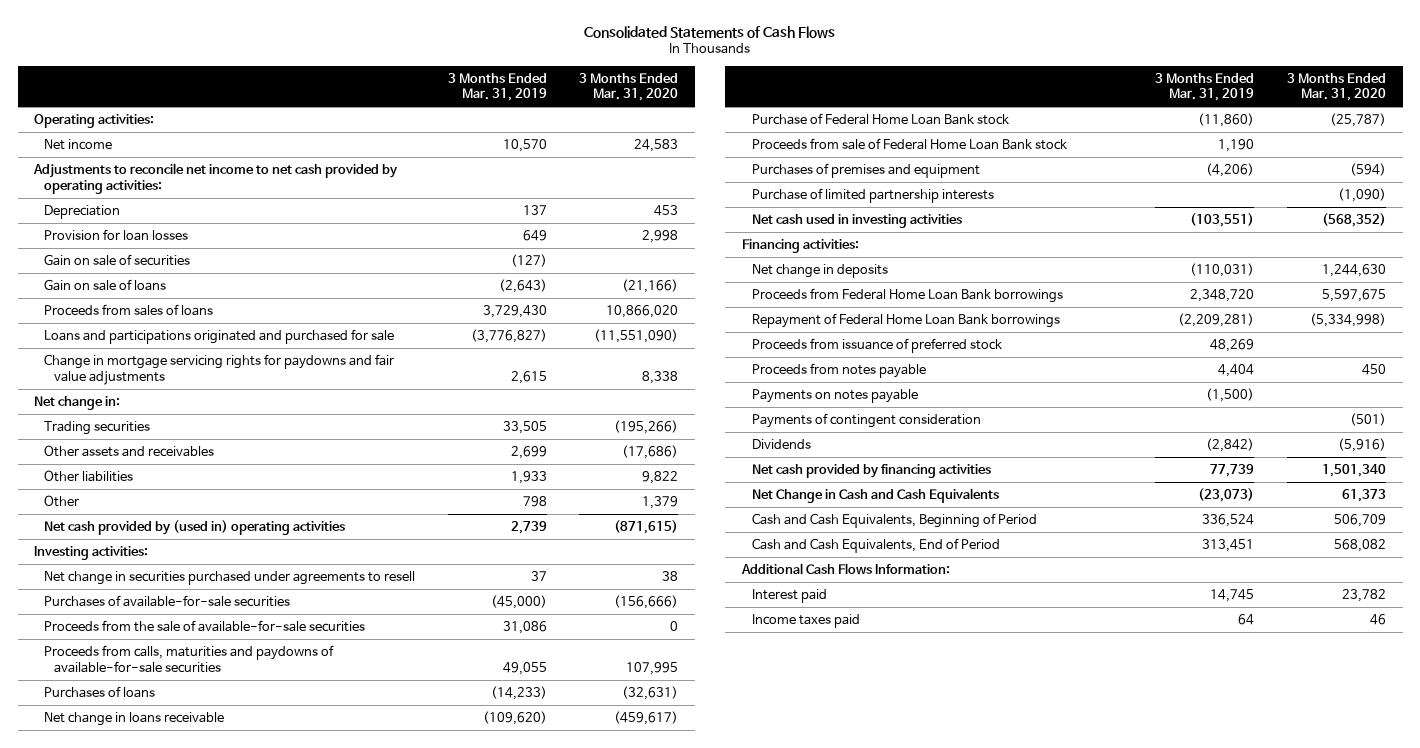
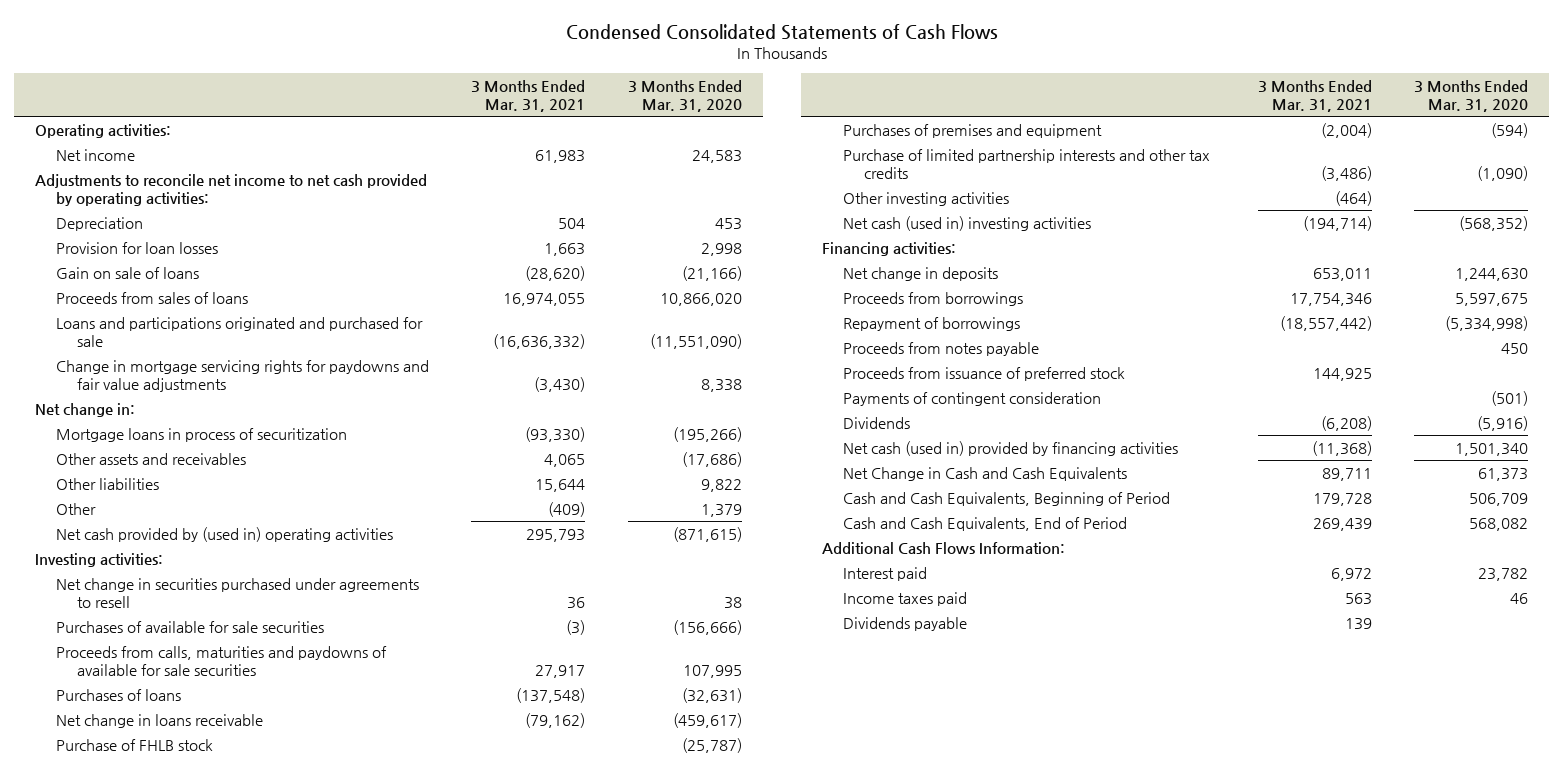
- Consolidated Statements of Cash Flows
+ Condensed Consolidated Statements of Cash Flows
- | 3 Months Ended Mar. 31, 2019 | 3 Months Ended Mar. 31, 2020
+ | 3 Months Ended Mar. 31, 2021 | 3 Months Ended Mar. 31, 2020
- Gain on sale of securities | (127) |
- Trading securities | 33,505 | (195,266)
+ Mortgage loans in process of securitization | (93,330) | (195,266)
- Purchases of available-for-sale securities | (45,000) | (156,666)
- Proceeds from the sale of available-for-sale securities | 31,086 | 0
- Proceeds from calls, maturities and paydowns of available-for-sale securities | 49,055 | 107,995
+ Purchases of available for sale securities | (3) | (156,666)
+ Proceeds from calls, maturities and paydowns of available for sale securities | 27,917 | 107,995
- Purchase of Federal Home Loan Bank stock | (11,860) | (25,787)
- Proceeds from sale of Federal Home Loan Bank stock | 1,190 |
+ Purchase of FHLB stock | | (25,787)
- Purchase of limited partnership interests | | (1,090)
- Net cash used in investing activities | (103,551) | (568,352)
+ Purchase of limited partnership interests and other tax credits | (3,486) | (1,090)
+ Other investing activities | (464) |
+ Net cash (used in) investing activities | (194,714) | (568,352)
- Proceeds from Federal Home Loan Bank borrowings | 2,348,720 | 5,597,675
- Repayment of Federal Home Loan Bank borrowings | (2,209,281) | (5,334,998)
+ Proceeds from borrowings | 17,754,346 | 5,597,675
+ Repayment of borrowings | (18,557,442) | (5,334,998)
- Payments on notes payable | (1,500) |
moved down: Proceeds from issuance of preferred stock | 144,925 |
- Net cash provided by financing activities | 77,739 | 1,501,340
+ Net cash (used in) provided by financing activities | (11,368) | 1,501,340
+ Dividends payable | 139 |

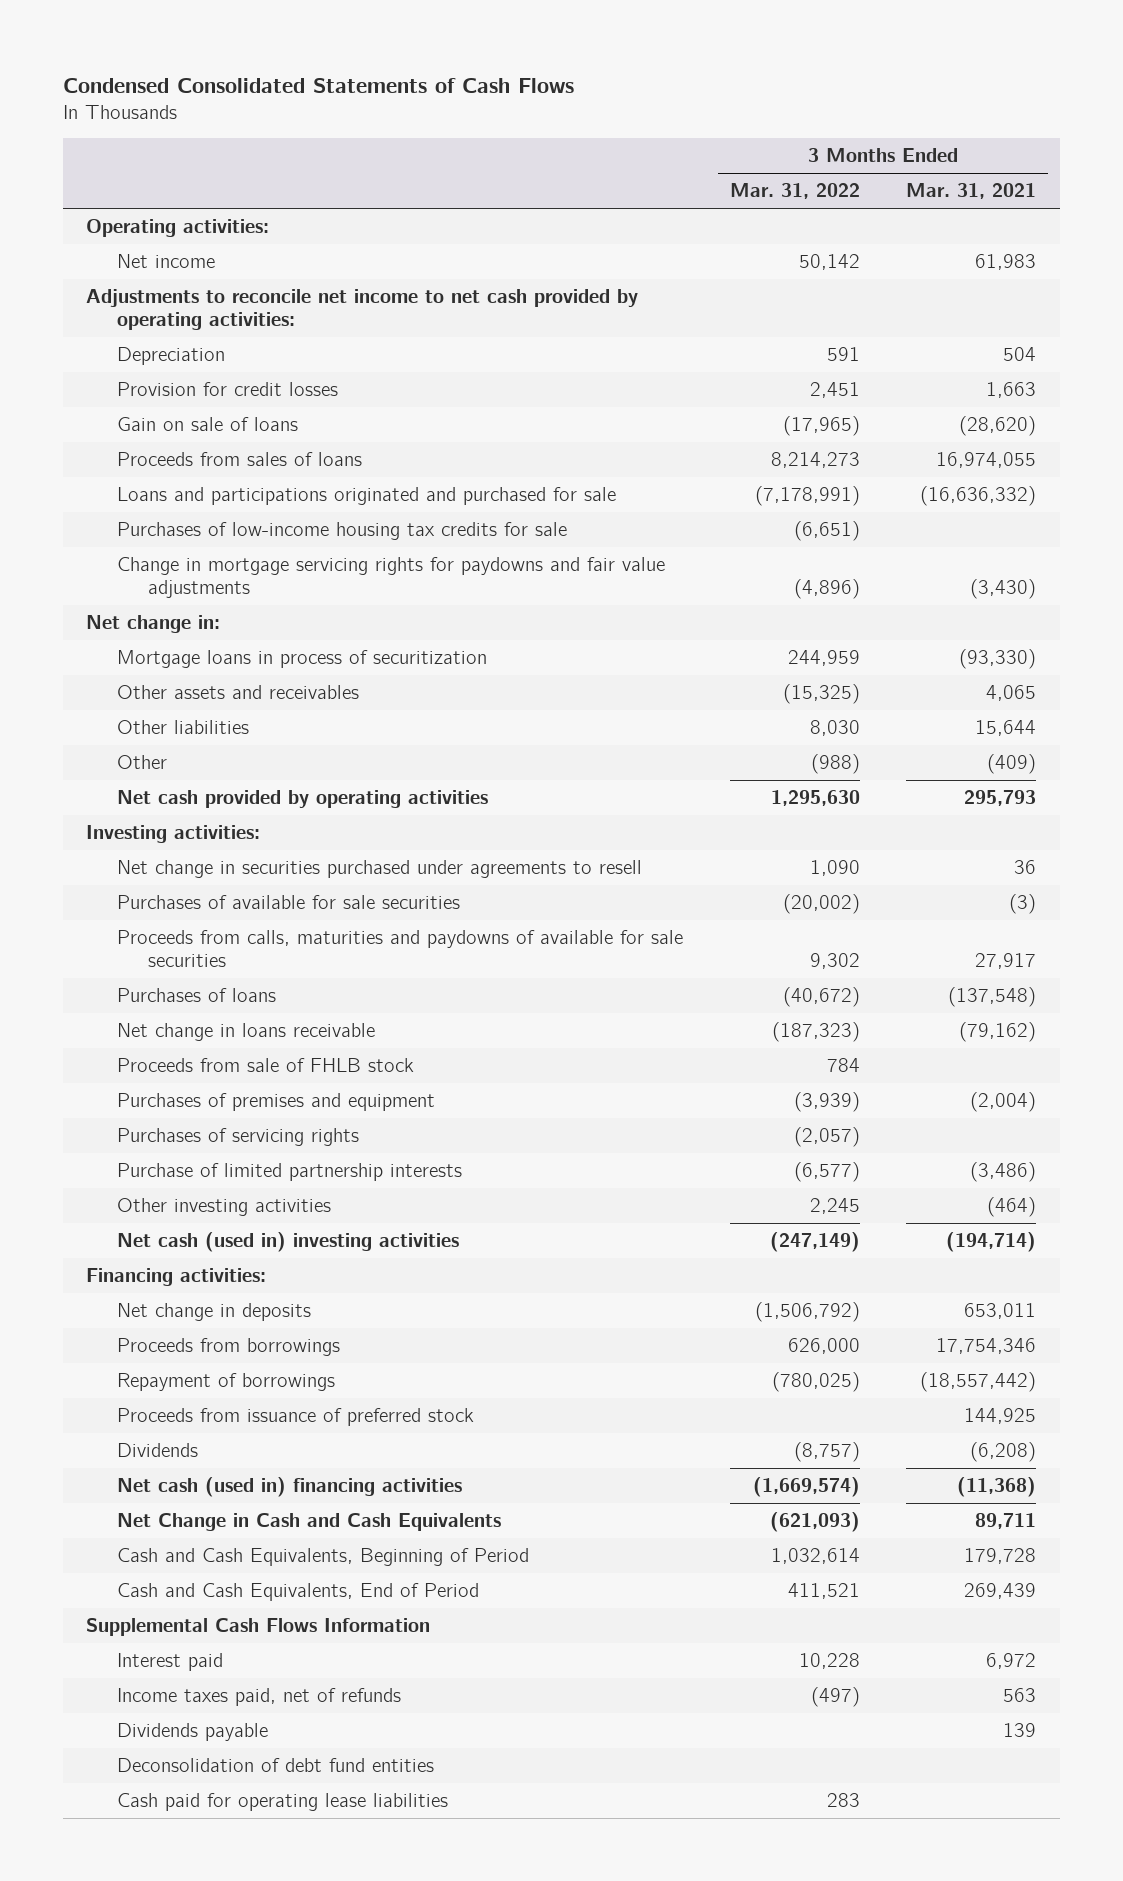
- | 3 Months Ended Mar. 31, 2021 | 3 Months Ended Mar. 31, 2020
+ | 3 Months Ended Mar. 31, 2022 | 3 Months Ended Mar. 31, 2021
- Provision for loan losses | 1,663 | 2,998
+ Provision for credit losses | 2,451 | 1,663
+ Purchases of low-income housing tax credits for sale | (6,651) |
- Net cash provided by (used in) operating activities | 295,793 | (871,615)
+ Net cash provided by operating activities | 1,295,630 | 295,793
- Purchase of FHLB stock | | (25,787)
+ Proceeds from sale of FHLB stock | 784 |
- Purchase of limited partnership interests and other tax credits | (3,486) | (1,090)
+ Purchases of servicing rights | (2,057) |
+ Purchase of limited partnership interests | (6,577) | (3,486)
- Proceeds from notes payable | | 450
- Payments of contingent consideration | | (501)
- Net cash (used in) provided by financing activities | (11,368) | 1,501,340
+ Net cash (used in) financing activities | (1,669,574) | (11,368)
- Additional Cash Flows Information:
+ Supplemental Cash Flows Information
- Income taxes paid | 563 | 46
+ Income taxes paid, net of refunds | (497) | 563
+ Deconsolidation of debt fund entities
+ Cash paid for operating lease liabilities | 283 |

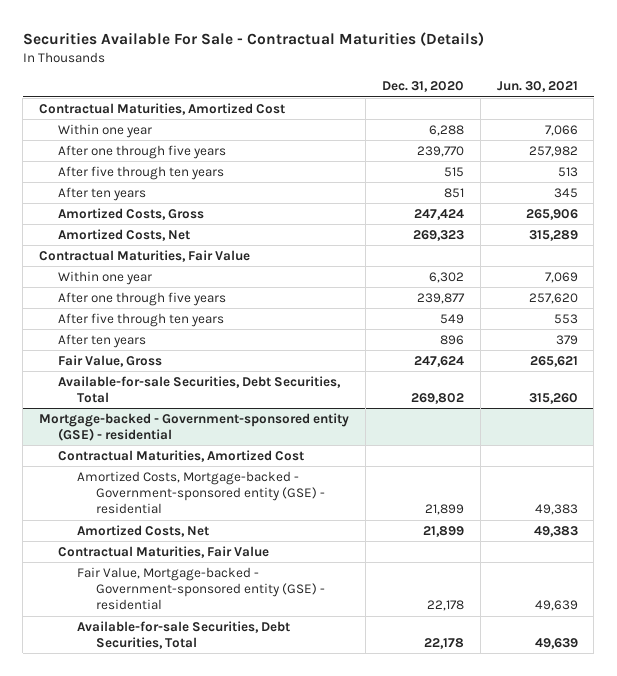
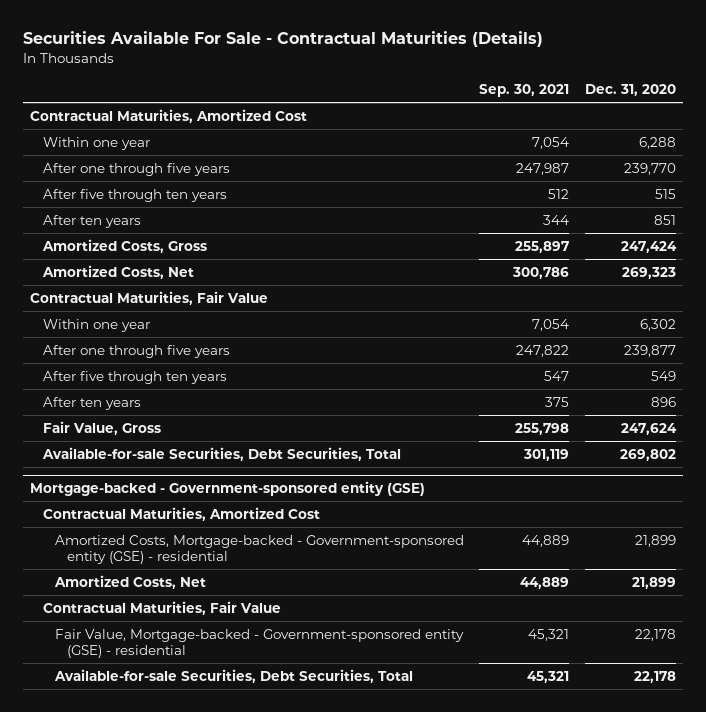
- | Dec. 31, 2020 | Jun. 30, 2021
+ | Sep. 30, 2021 | Dec. 31, 2020
- Mortgage-backed - Government-sponsored entity (GSE) - residential
+ Mortgage-backed - Government-sponsored entity (GSE)

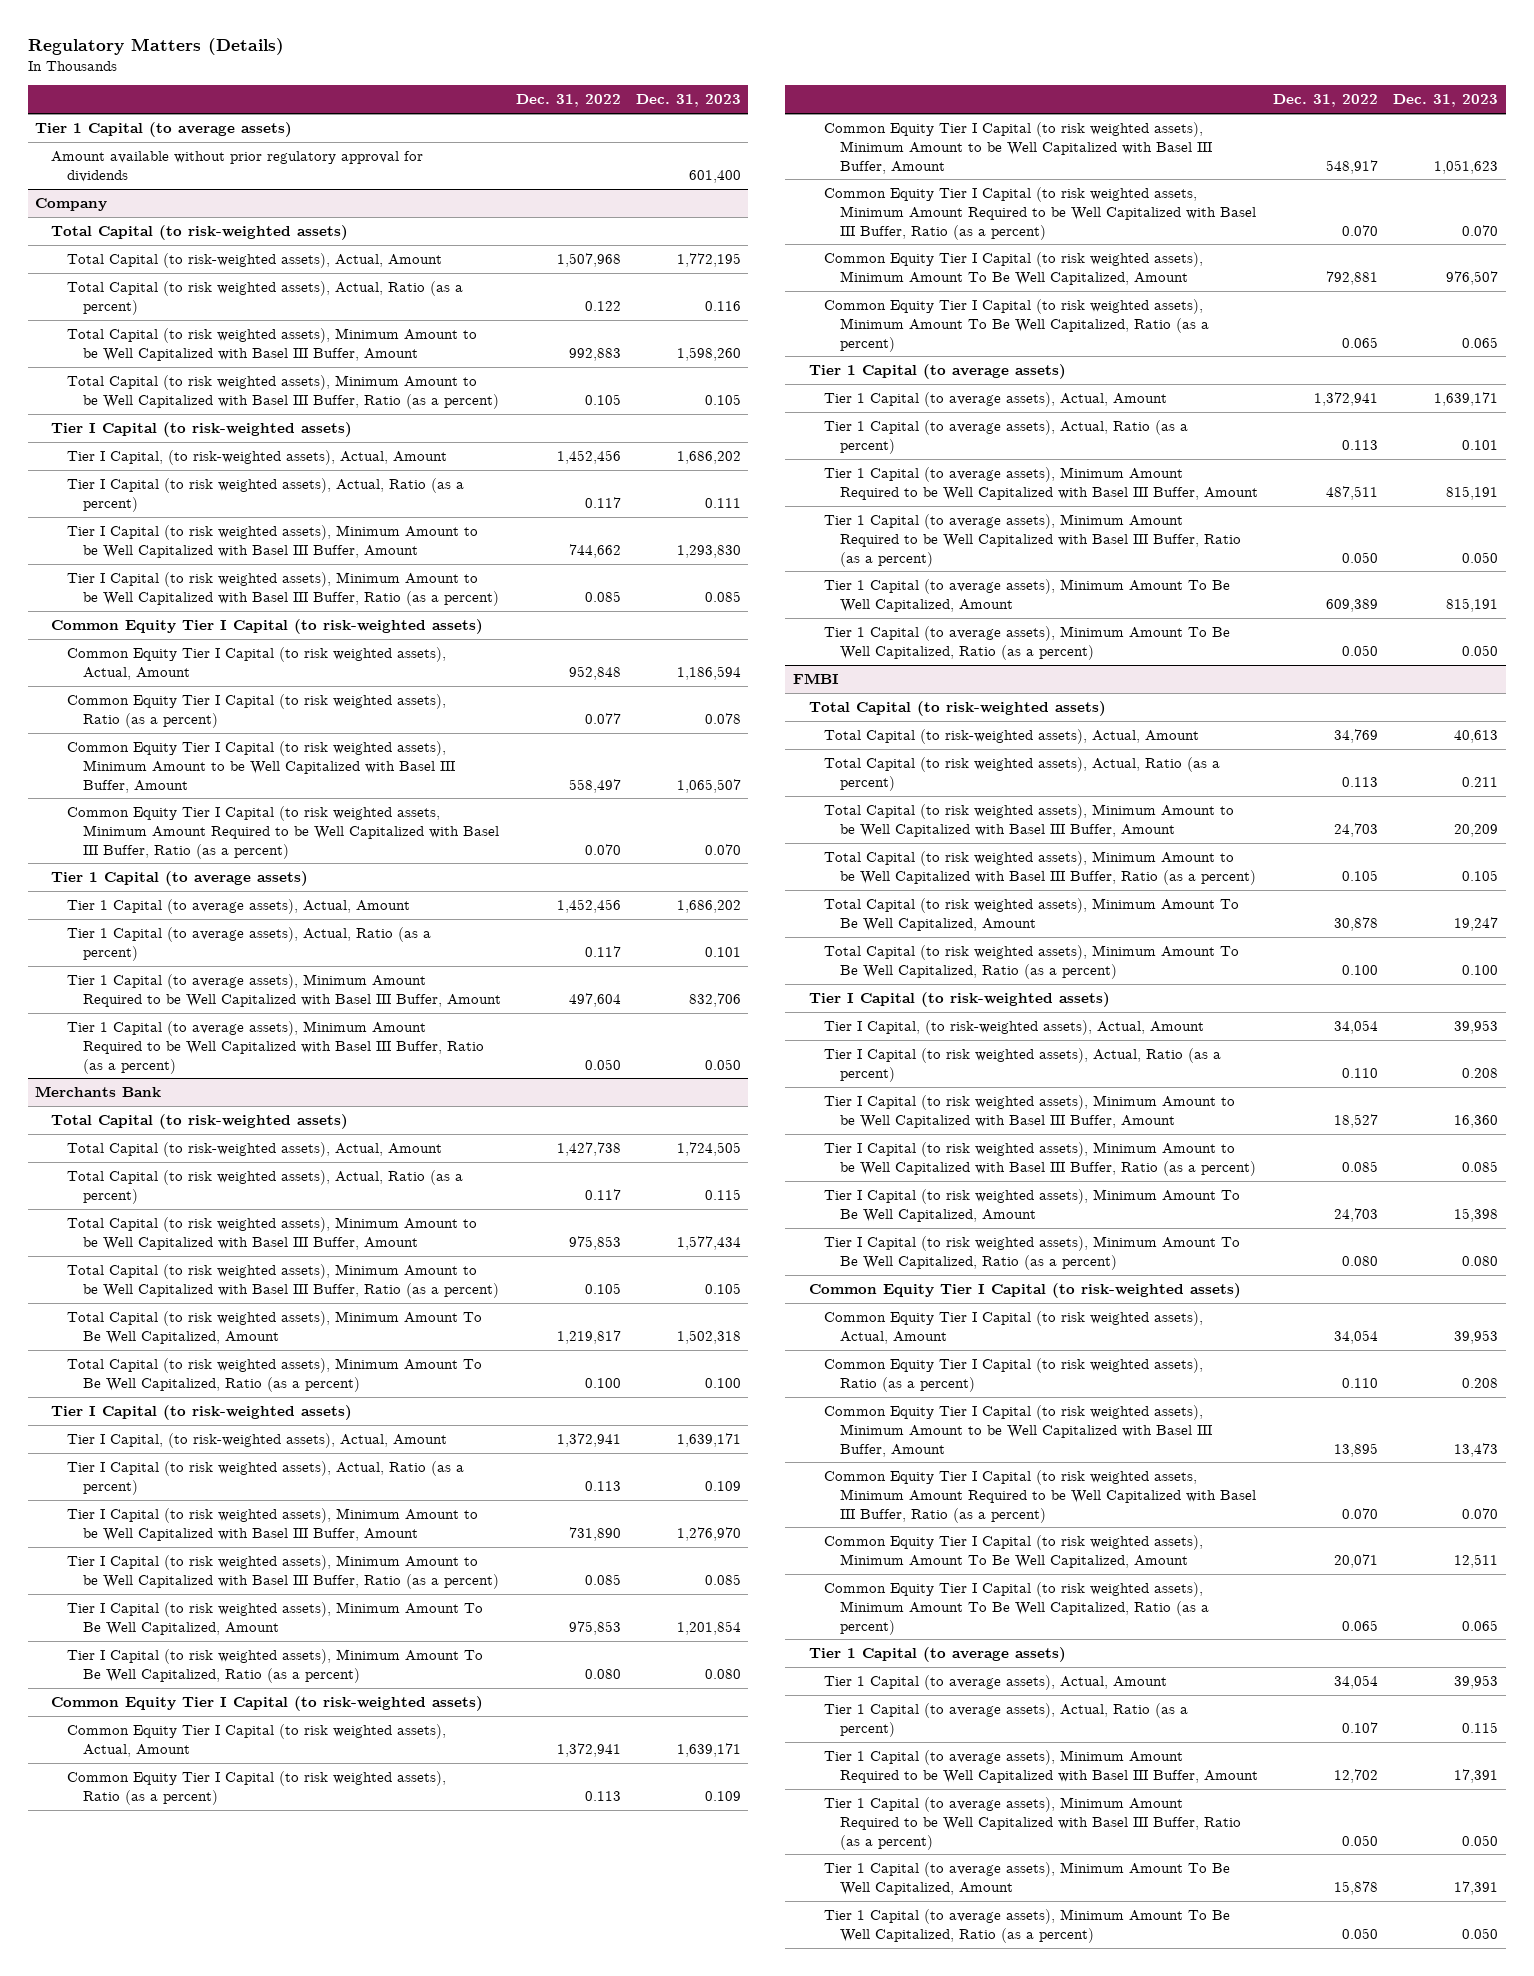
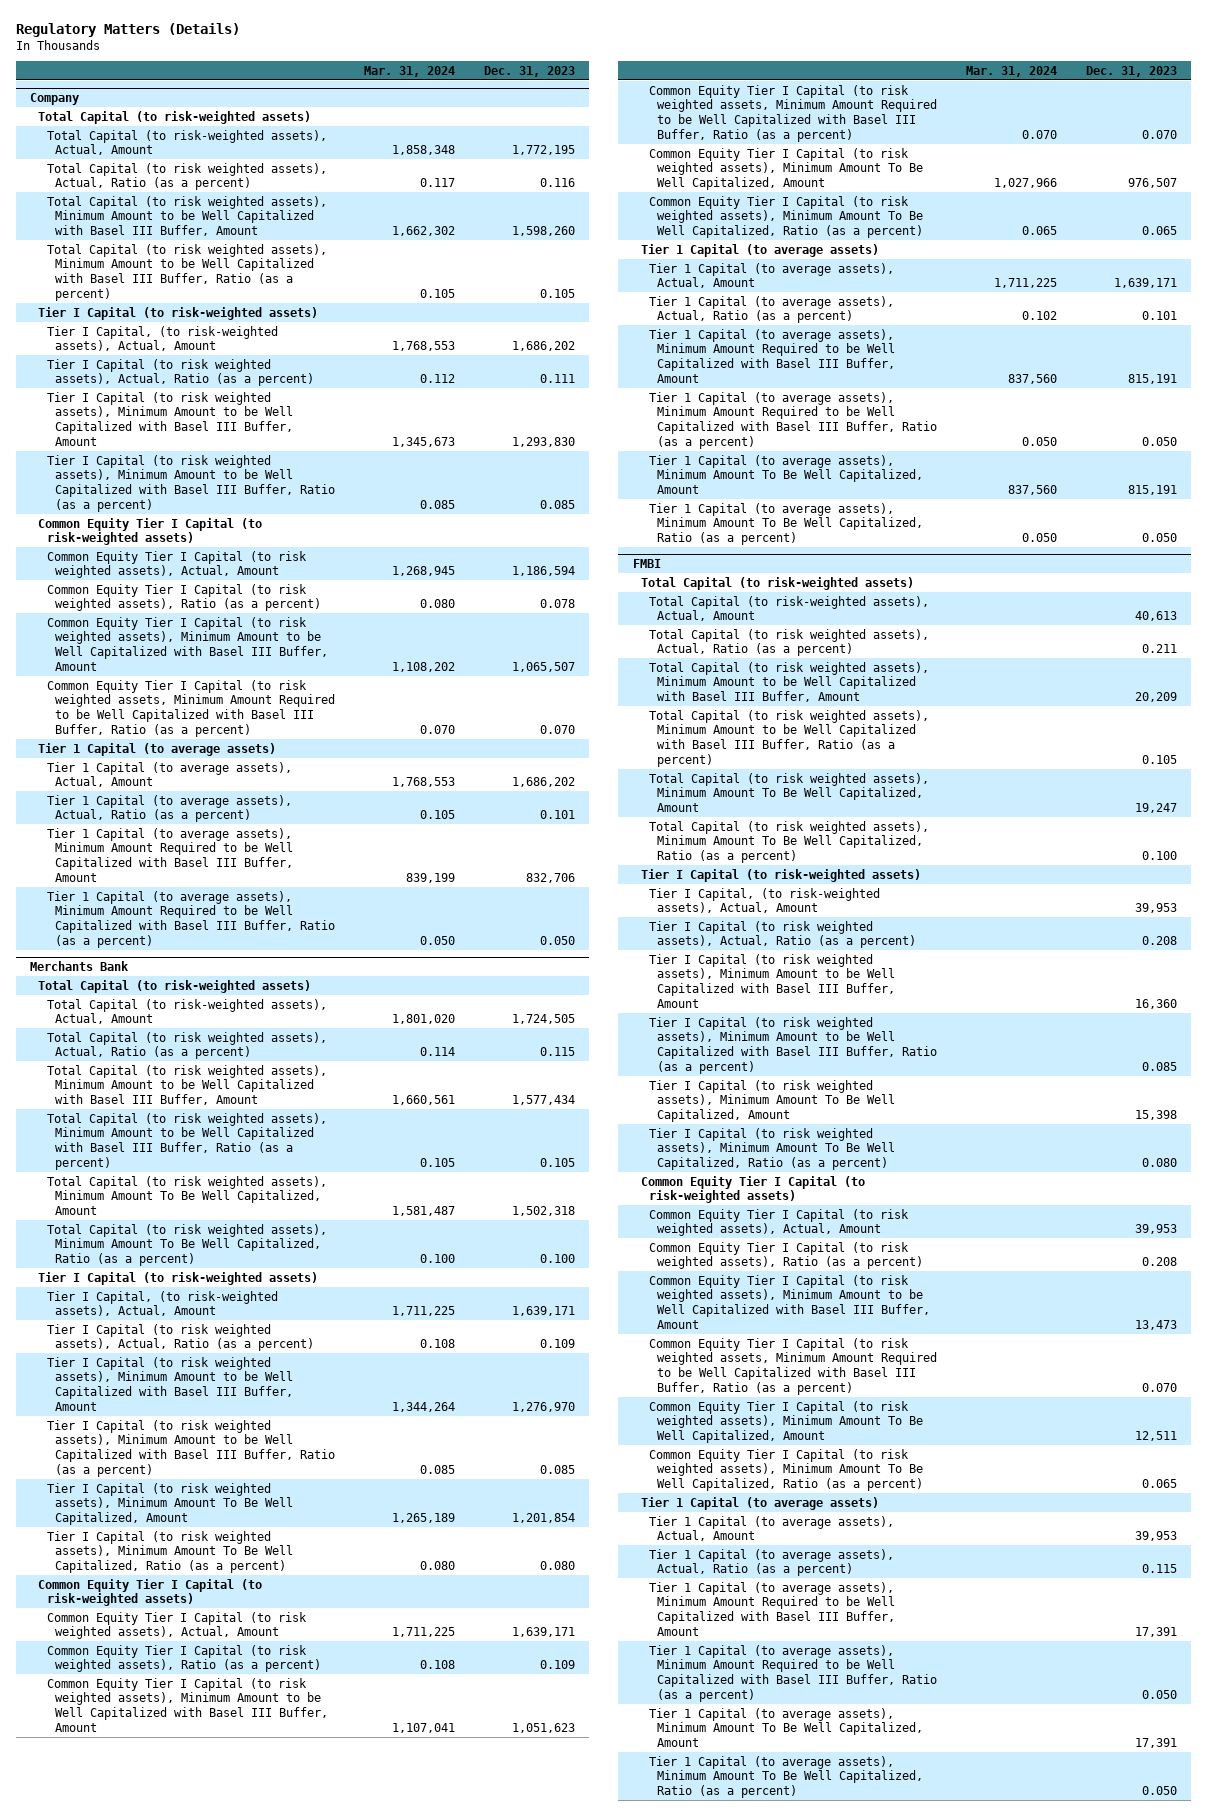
- | Dec. 31, 2022 | Dec. 31, 2023
+ | Mar. 31, 2024 | Dec. 31, 2023
- Tier 1 Capital (to average assets)
- Amount available without prior regulatory approval for dividends | | 601,400

